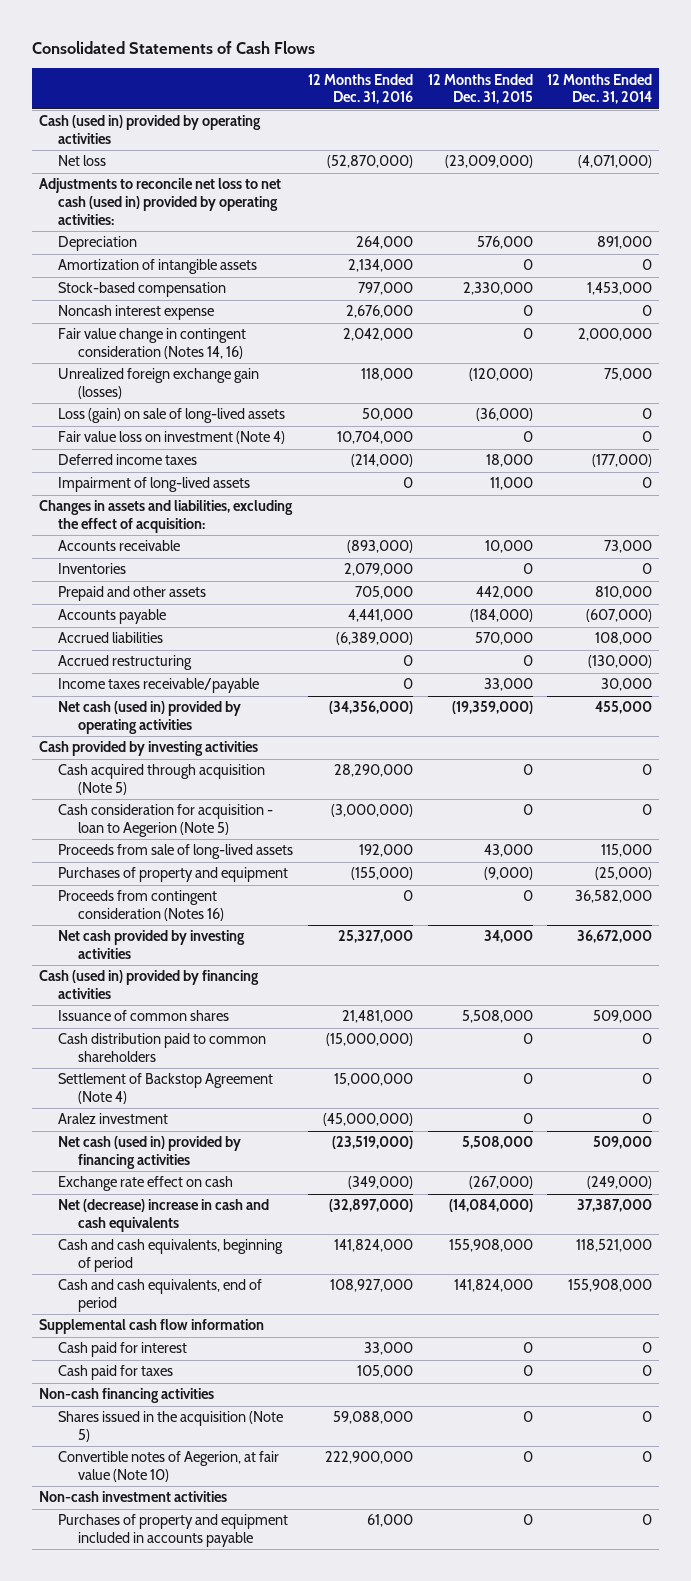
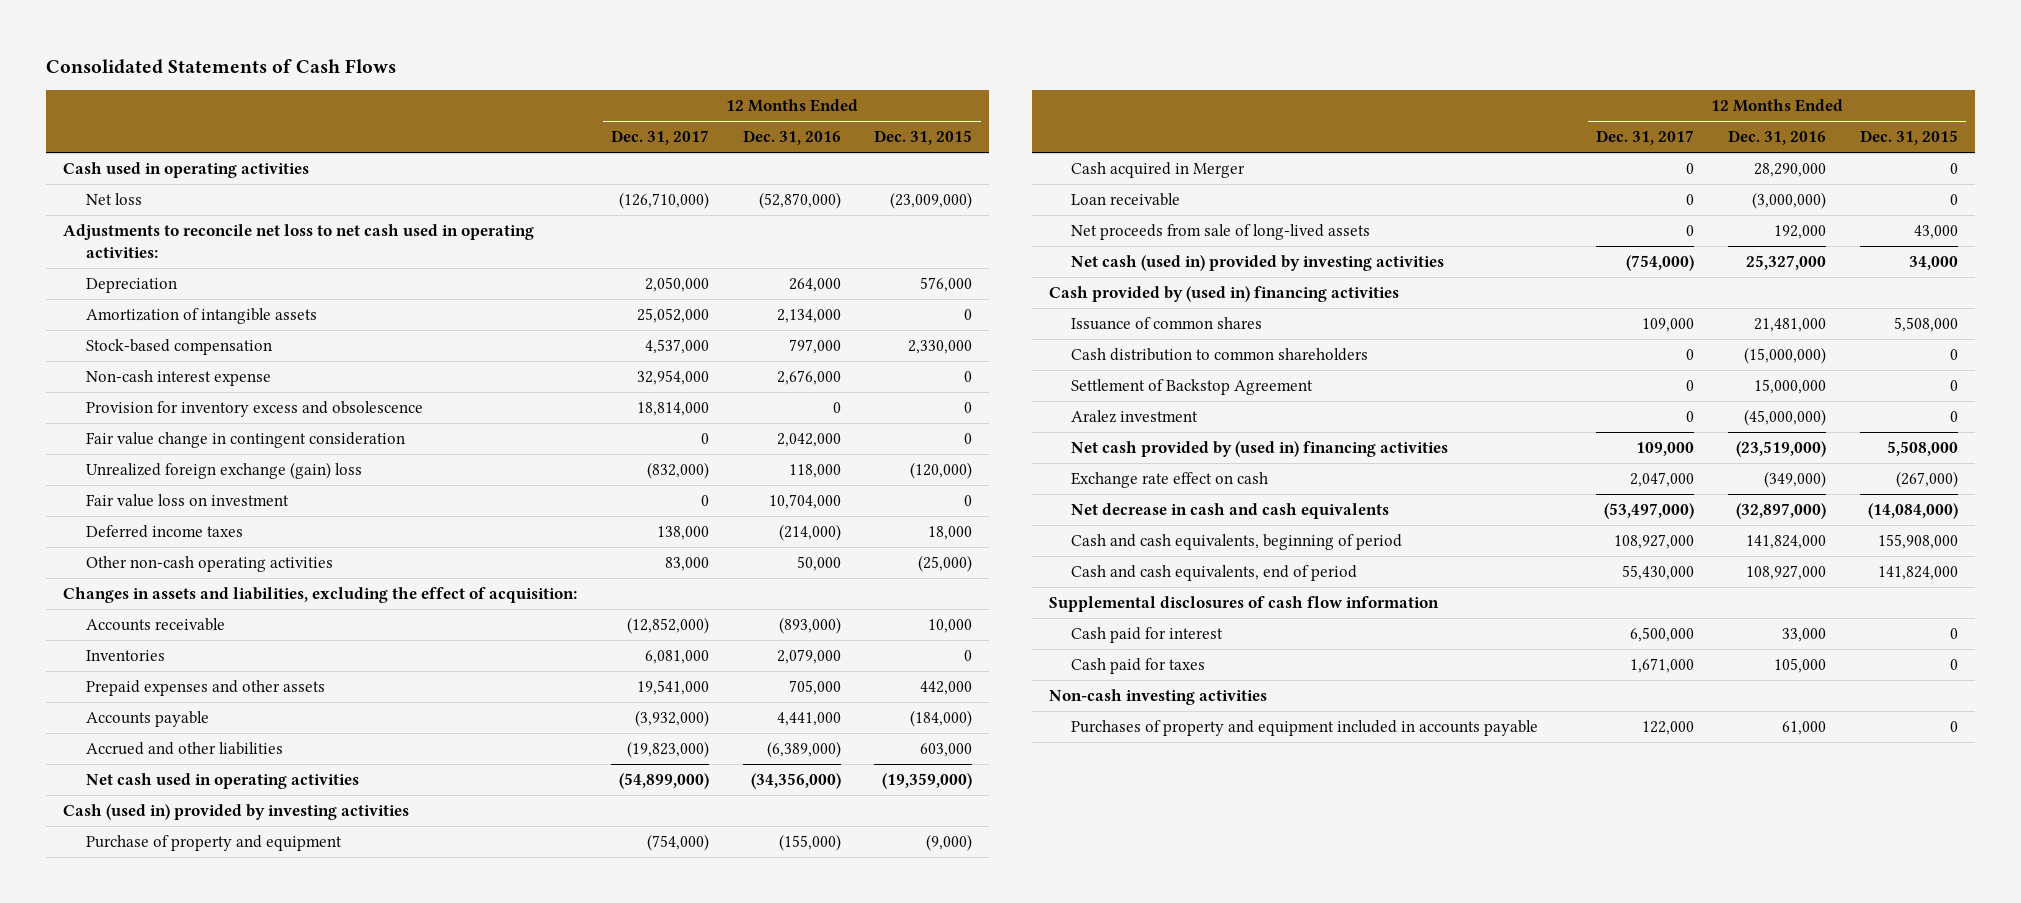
- | 12 Months Ended Dec. 31, 2016 | 12 Months Ended Dec. 31, 2015 | 12 Months Ended Dec. 31, 2014
+ | 12 Months Ended Dec. 31, 2017 | 12 Months Ended Dec. 31, 2016 | 12 Months Ended Dec. 31, 2015
- Cash (used in) provided by operating activities
+ Cash used in operating activities
- Adjustments to reconcile net loss to net cash (used in) provided by operating activities:
+ Adjustments to reconcile net loss to net cash used in operating activities:
- Noncash interest expense | 2,676,000 | 0 | 0
- Fair value change in contingent consideration (Notes 14, 16) | 2,042,000 | 0 | 2,000,000
- Unrealized foreign exchange gain (losses) | 118,000 | (120,000) | 75,000
- Loss (gain) on sale of long-lived assets | 50,000 | (36,000) | 0
- Fair value loss on investment (Note 4) | 10,704,000 | 0 | 0
+ Non-cash interest expense | 32,954,000 | 2,676,000 | 0
+ Provision for inventory excess and obsolescence | 18,814,000 | 0 | 0
+ Fair value change in contingent consideration | 0 | 2,042,000 | 0
+ Unrealized foreign exchange (gain) loss | (832,000) | 118,000 | (120,000)
+ Fair value loss on investment | 0 | 10,704,000 | 0
- Impairment of long-lived assets | 0 | 11,000 | 0
+ Other non-cash operating activities | 83,000 | 50,000 | (25,000)
- Prepaid and other assets | 705,000 | 442,000 | 810,000
+ Prepaid expenses and other assets | 19,541,000 | 705,000 | 442,000
- Accrued liabilities | (6,389,000) | 570,000 | 108,000
- Accrued restructuring | 0 | 0 | (130,000)
- Income taxes receivable/payable | 0 | 33,000 | 30,000
- Net cash (used in) provided by operating activities | (34,356,000) | (19,359,000) | 455,000
- Cash provided by investing activities
- Cash acquired through acquisition (Note 5) | 28,290,000 | 0 | 0
- Cash consideration for acquisition - loan to Aegerion (Note 5) | (3,000,000) | 0 | 0
- Proceeds from sale of long-lived assets | 192,000 | 43,000 | 115,000
- Purchases of property and equipment | (155,000) | (9,000) | (25,000)
- Proceeds from contingent consideration (Notes 16) | 0 | 0 | 36,582,000
- Net cash provided by investing activities | 25,327,000 | 34,000 | 36,672,000
- Cash (used in) provided by financing activities
+ Accrued and other liabilities | (19,823,000) | (6,389,000) | 603,000
+ Net cash used in operating activities | (54,899,000) | (34,356,000) | (19,359,000)
+ Cash (used in) provided by investing activities
+ Purchase of property and equipment | (754,000) | (155,000) | (9,000)
+ Cash acquired in Merger | 0 | 28,290,000 | 0
+ Loan receivable | 0 | (3,000,000) | 0
+ Net proceeds from sale of long-lived assets | 0 | 192,000 | 43,000
+ Net cash (used in) provided by investing activities | (754,000) | 25,327,000 | 34,000
+ Cash provided by (used in) financing activities
- Cash distribution paid to common shareholders | (15,000,000) | 0 | 0
- Settlement of Backstop Agreement (Note 4) | 15,000,000 | 0 | 0
+ Cash distribution to common shareholders | 0 | (15,000,000) | 0
+ Settlement of Backstop Agreement | 0 | 15,000,000 | 0
- Net cash (used in) provided by financing activities | (23,519,000) | 5,508,000 | 509,000
+ Net cash provided by (used in) financing activities | 109,000 | (23,519,000) | 5,508,000
- Net (decrease) increase in cash and cash equivalents | (32,897,000) | (14,084,000) | 37,387,000
+ Net decrease in cash and cash equivalents | (53,497,000) | (32,897,000) | (14,084,000)
- Supplemental cash flow information
+ Supplemental disclosures of cash flow information
- Non-cash financing activities
- Shares issued in the acquisition (Note 5) | 59,088,000 | 0 | 0
- Convertible notes of Aegerion, at fair value (Note 10) | 222,900,000 | 0 | 0
- Non-cash investment activities
+ Non-cash investing activities

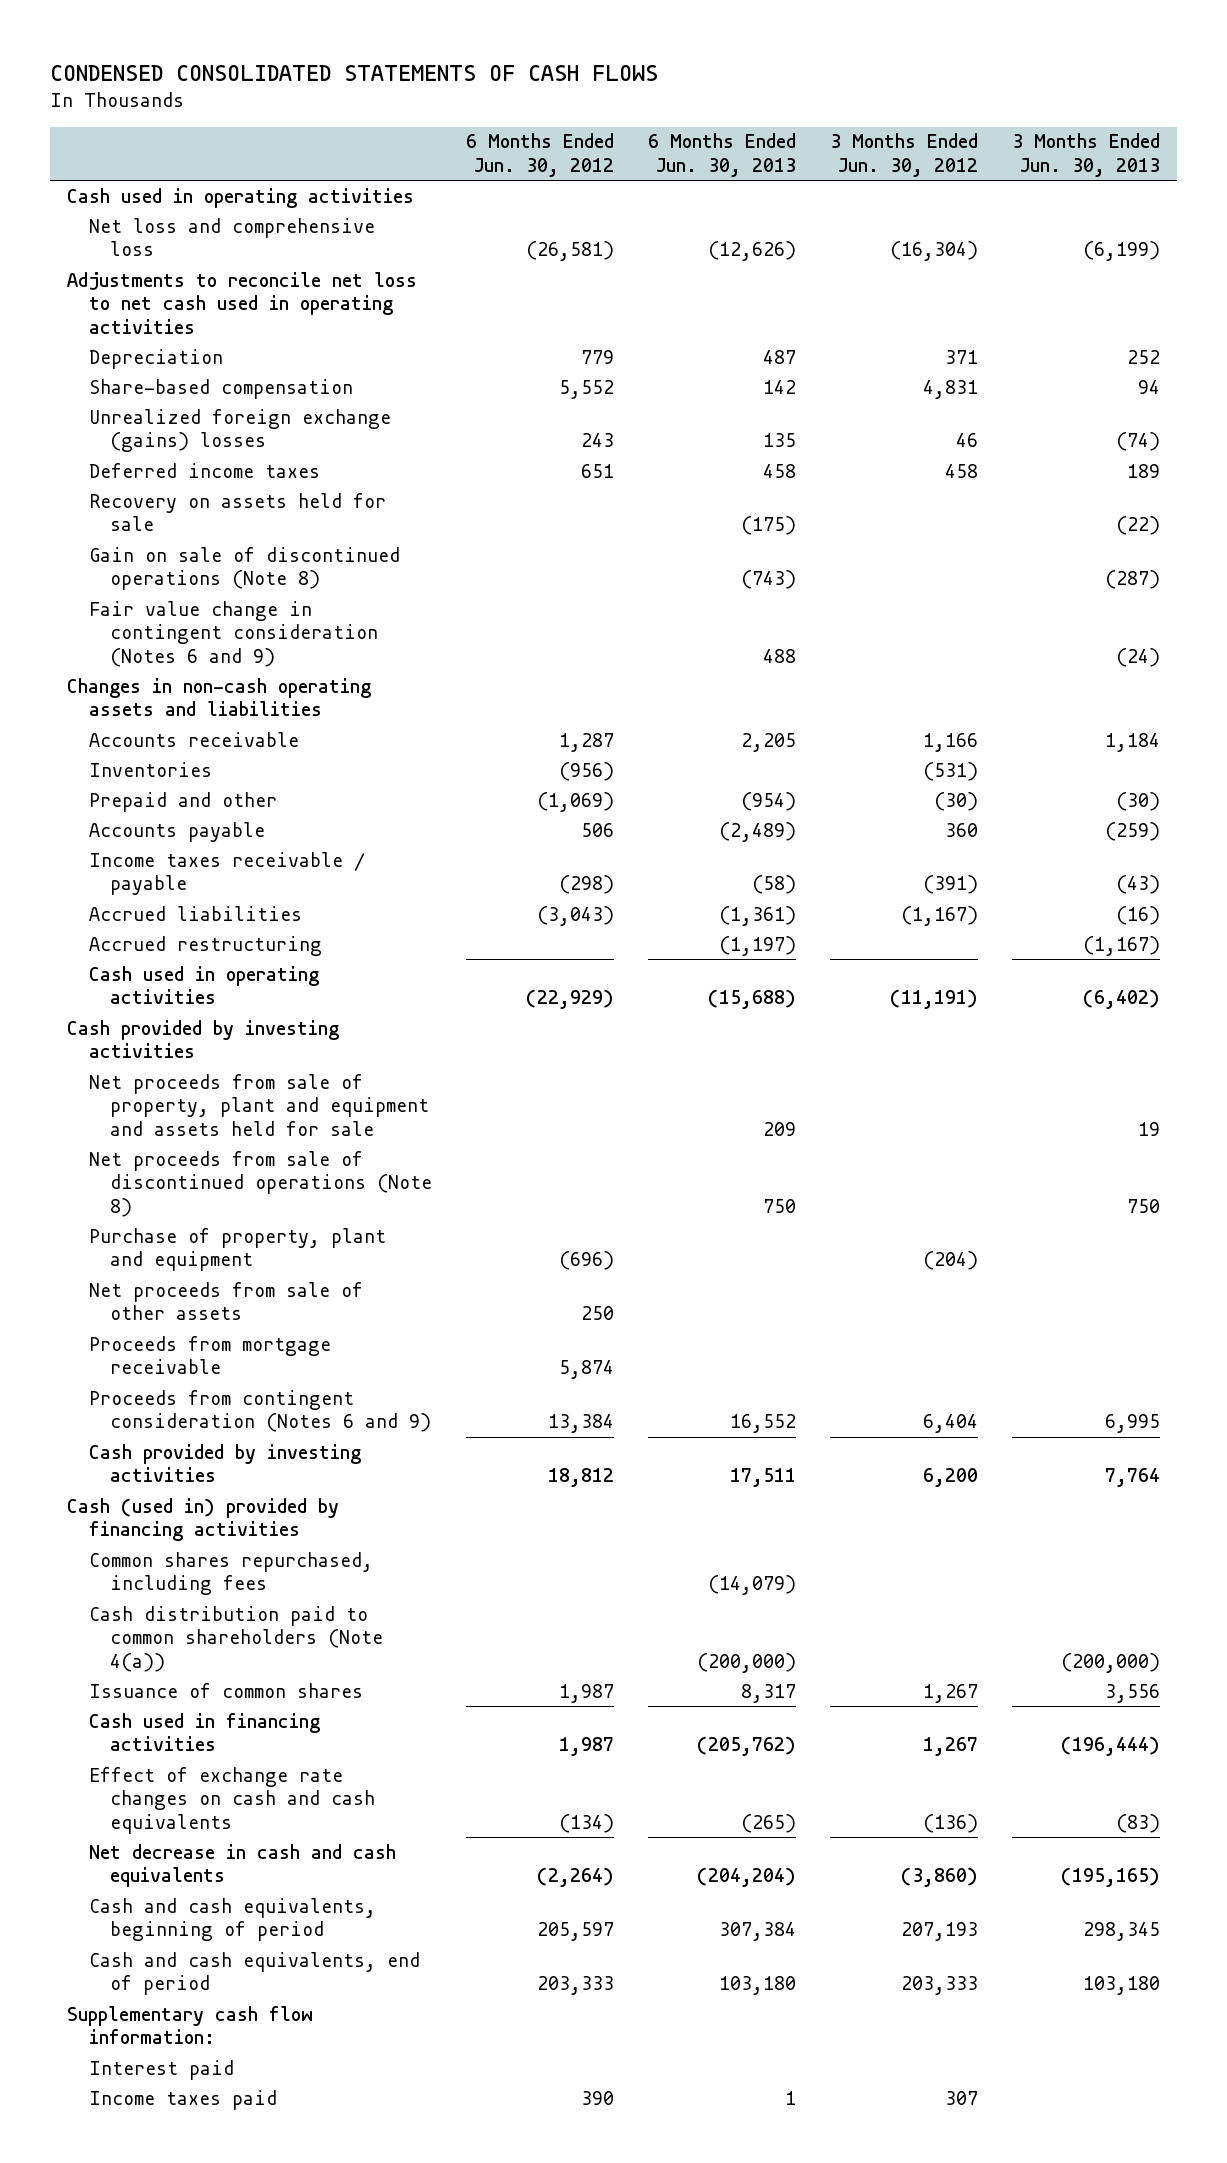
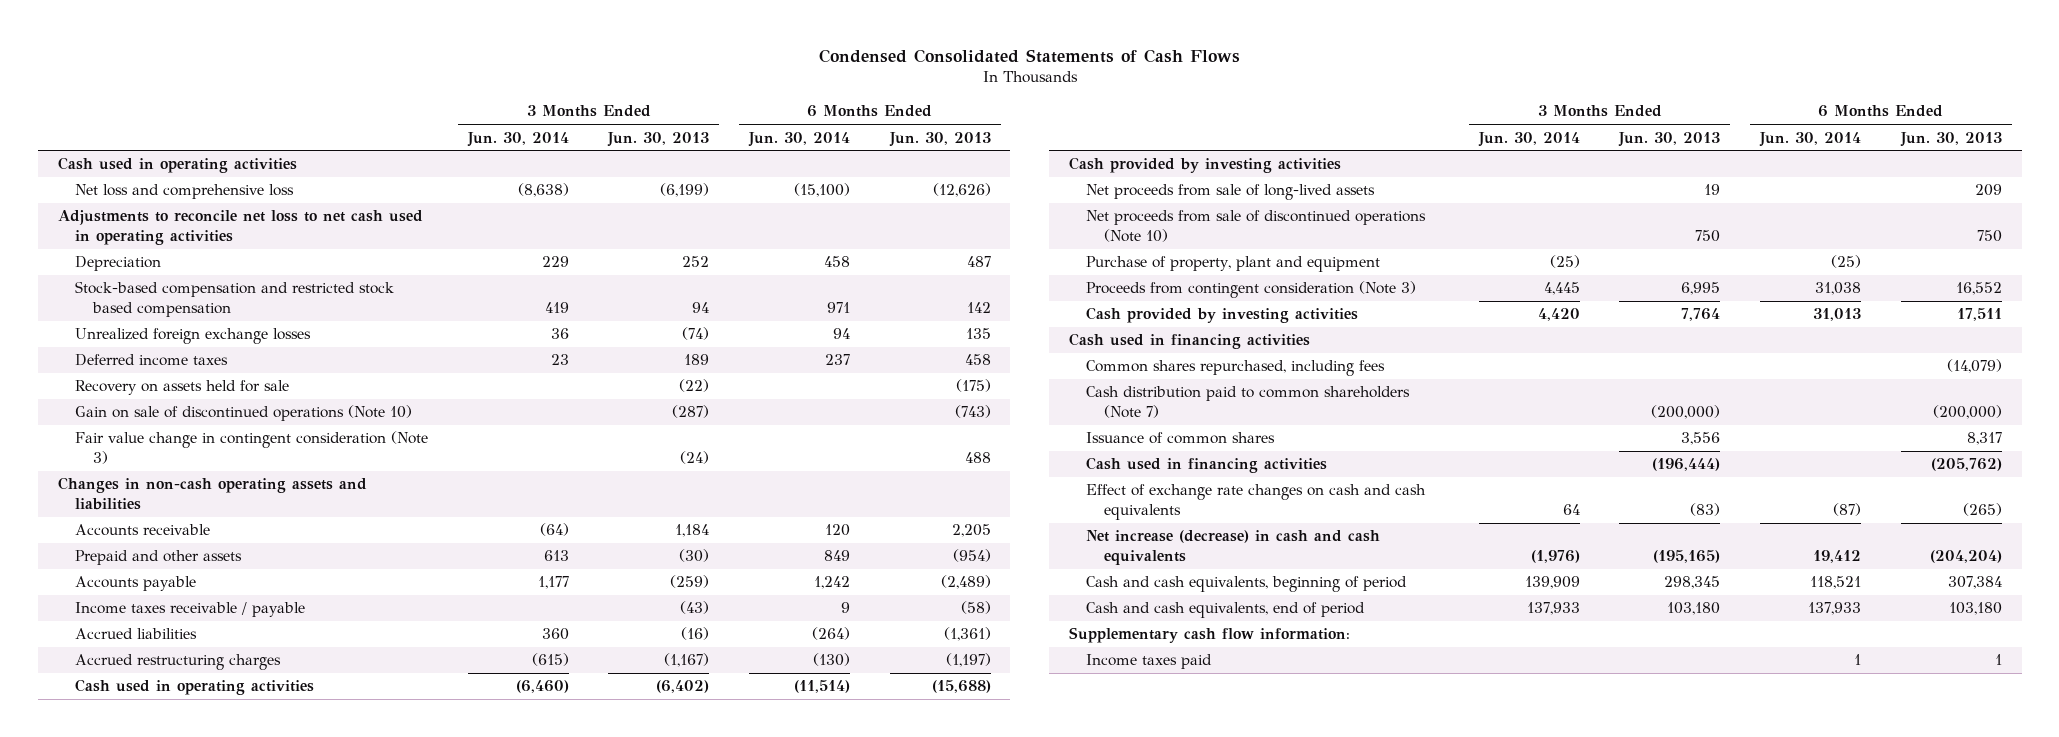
- CONDENSED CONSOLIDATED STATEMENTS OF CASH FLOWS
+ Condensed Consolidated Statements of Cash Flows
- | 6 Months Ended Jun. 30, 2012 | 6 Months Ended Jun. 30, 2013 | 3 Months Ended Jun. 30, 2012 | 3 Months Ended Jun. 30, 2013
+ | 3 Months Ended Jun. 30, 2014 | 3 Months Ended Jun. 30, 2013 | 6 Months Ended Jun. 30, 2014 | 6 Months Ended Jun. 30, 2013
- Share-based compensation | 5,552 | 142 | 4,831 | 94
- Unrealized foreign exchange (gains) losses | 243 | 135 | 46 | (74)
+ Stock-based compensation and restricted stock based compensation | 419 | 94 | 971 | 142
+ Unrealized foreign exchange losses | 36 | (74) | 94 | 135
- Gain on sale of discontinued operations (Note 8) | | (743) | | (287)
- Fair value change in contingent consideration (Notes 6 and 9) | | 488 | | (24)
+ Gain on sale of discontinued operations (Note 10) | | (287) | | (743)
+ Fair value change in contingent consideration (Note 3) | | (24) | | 488
- Inventories | (956) | | (531) |
- Prepaid and other | (1,069) | (954) | (30) | (30)
+ Prepaid and other assets | 613 | (30) | 849 | (954)
- Accrued restructuring | | (1,197) | | (1,167)
+ Accrued restructuring charges | (615) | (1,167) | (130) | (1,197)
- Net proceeds from sale of property, plant and equipment and assets held for sale | | 209 | | 19
- Net proceeds from sale of discontinued operations (Note 8) | | 750 | | 750
+ Net proceeds from sale of long-lived assets | | 19 | | 209
+ Net proceeds from sale of discontinued operations (Note 10) | | 750 | | 750
- Net proceeds from sale of other assets | 250 | | |
- Proceeds from mortgage receivable | 5,874 | | |
- Proceeds from contingent consideration (Notes 6 and 9) | 13,384 | 16,552 | 6,404 | 6,995
+ Proceeds from contingent consideration (Note 3) | 4,445 | 6,995 | 31,038 | 16,552
- Cash (used in) provided by financing activities
+ Cash used in financing activities
- Cash distribution paid to common shareholders (Note 4(a)) | | (200,000) | | (200,000)
+ Cash distribution paid to common shareholders (Note 7) | | (200,000) | | (200,000)
- Net decrease in cash and cash equivalents | (2,264) | (204,204) | (3,860) | (195,165)
+ Net increase (decrease) in cash and cash equivalents | (1,976) | (195,165) | 19,412 | (204,204)
- Interest paid

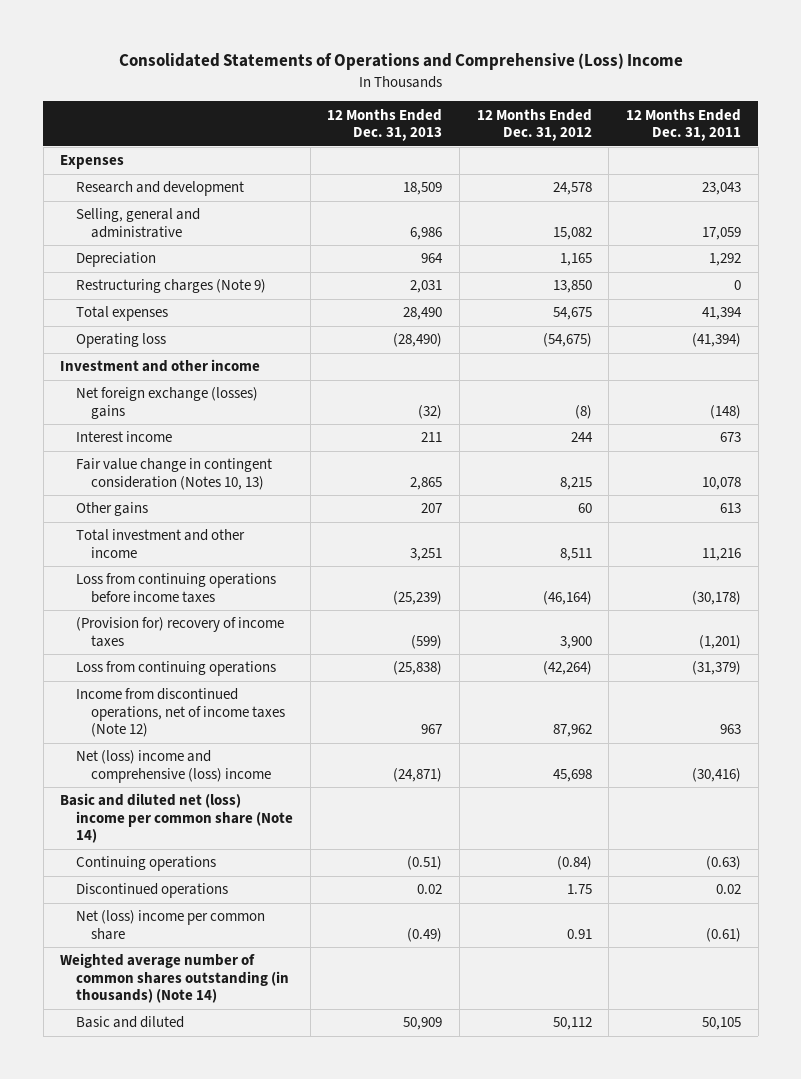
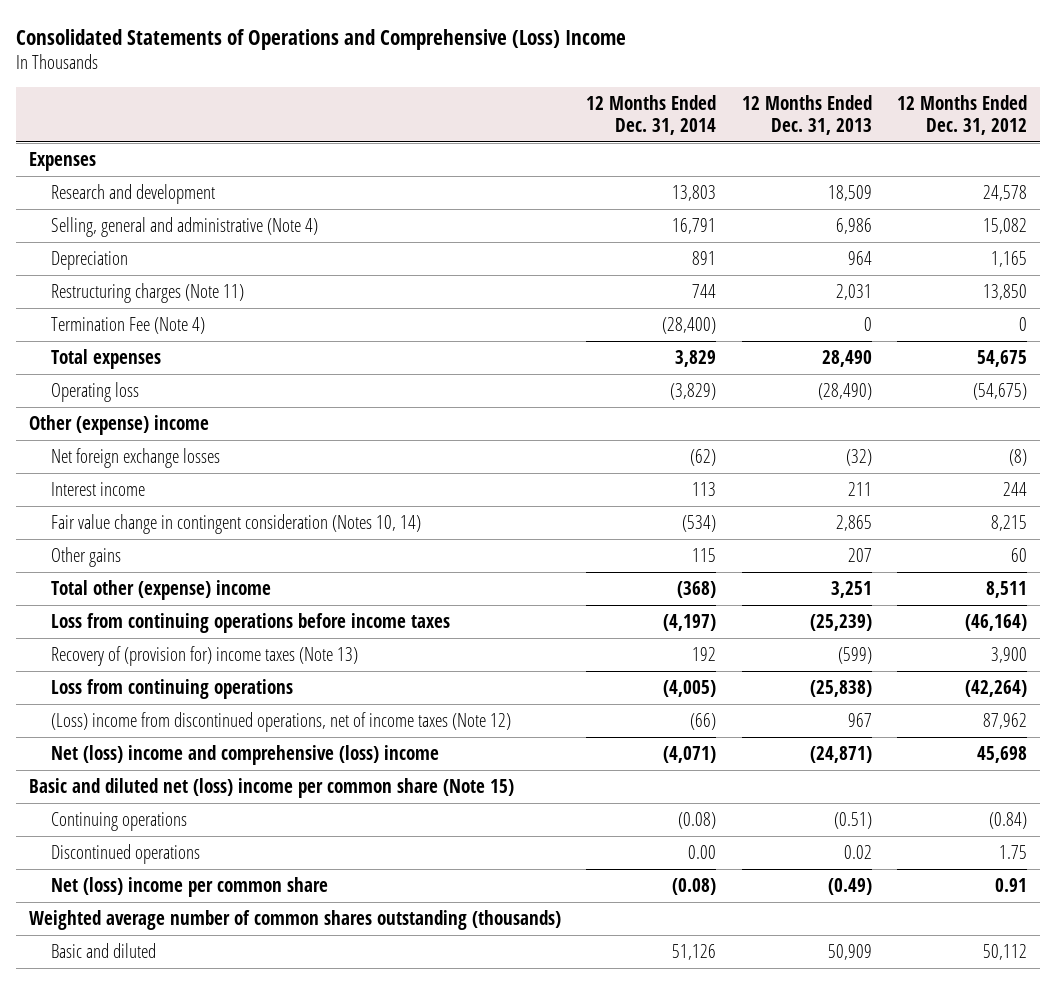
- | 12 Months Ended Dec. 31, 2013 | 12 Months Ended Dec. 31, 2012 | 12 Months Ended Dec. 31, 2011
+ | 12 Months Ended Dec. 31, 2014 | 12 Months Ended Dec. 31, 2013 | 12 Months Ended Dec. 31, 2012
- Selling, general and administrative | 6,986 | 15,082 | 17,059
+ Selling, general and administrative (Note 4) | 16,791 | 6,986 | 15,082
- Restructuring charges (Note 9) | 2,031 | 13,850 | 0
+ Restructuring charges (Note 11) | 744 | 2,031 | 13,850
+ Termination Fee (Note 4) | (28,400) | 0 | 0
- Investment and other income
- Net foreign exchange (losses) gains | (32) | (8) | (148)
+ Other (expense) income
+ Net foreign exchange losses | (62) | (32) | (8)
- Fair value change in contingent consideration (Notes 10, 13) | 2,865 | 8,215 | 10,078
+ Fair value change in contingent consideration (Notes 10, 14) | (534) | 2,865 | 8,215
- Total investment and other income | 3,251 | 8,511 | 11,216
+ Total other (expense) income | (368) | 3,251 | 8,511
- (Provision for) recovery of income taxes | (599) | 3,900 | (1,201)
+ Recovery of (provision for) income taxes (Note 13) | 192 | (599) | 3,900
- Income from discontinued operations, net of income taxes (Note 12) | 967 | 87,962 | 963
+ (Loss) income from discontinued operations, net of income taxes (Note 12) | (66) | 967 | 87,962
- Basic and diluted net (loss) income per common share (Note 14)
+ Basic and diluted net (loss) income per common share (Note 15)
- Weighted average number of common shares outstanding (in thousands) (Note 14)
+ Weighted average number of common shares outstanding (thousands)

